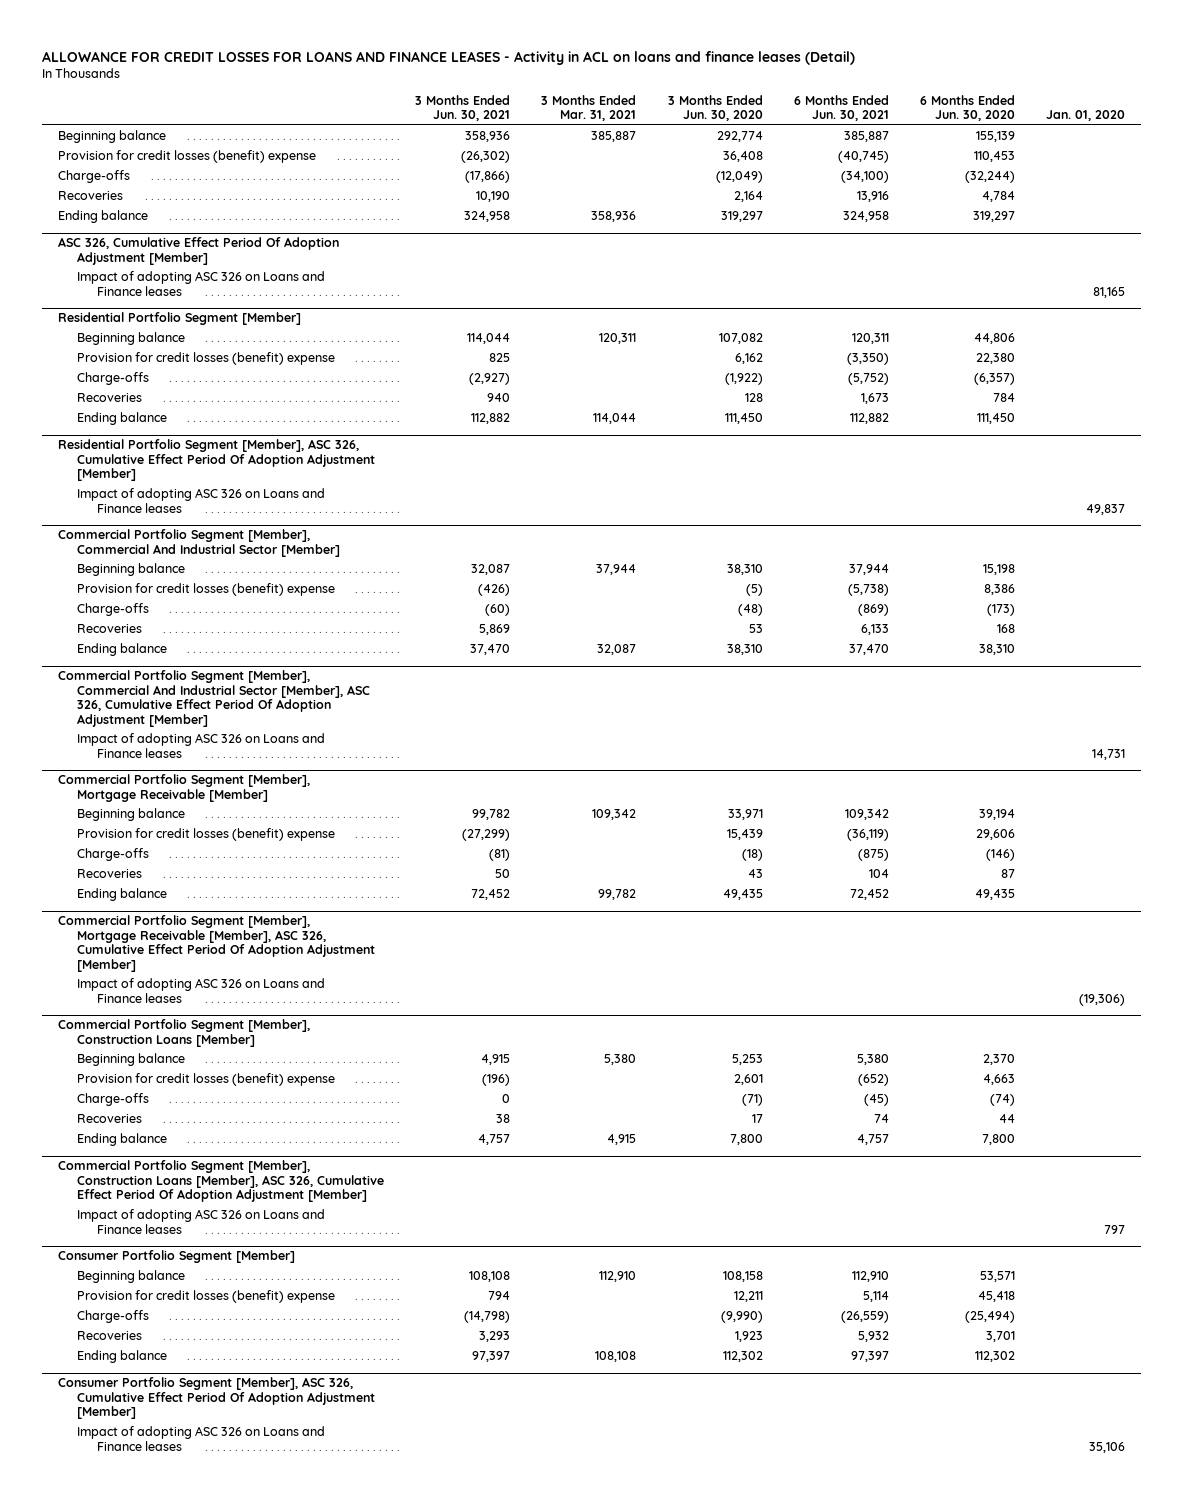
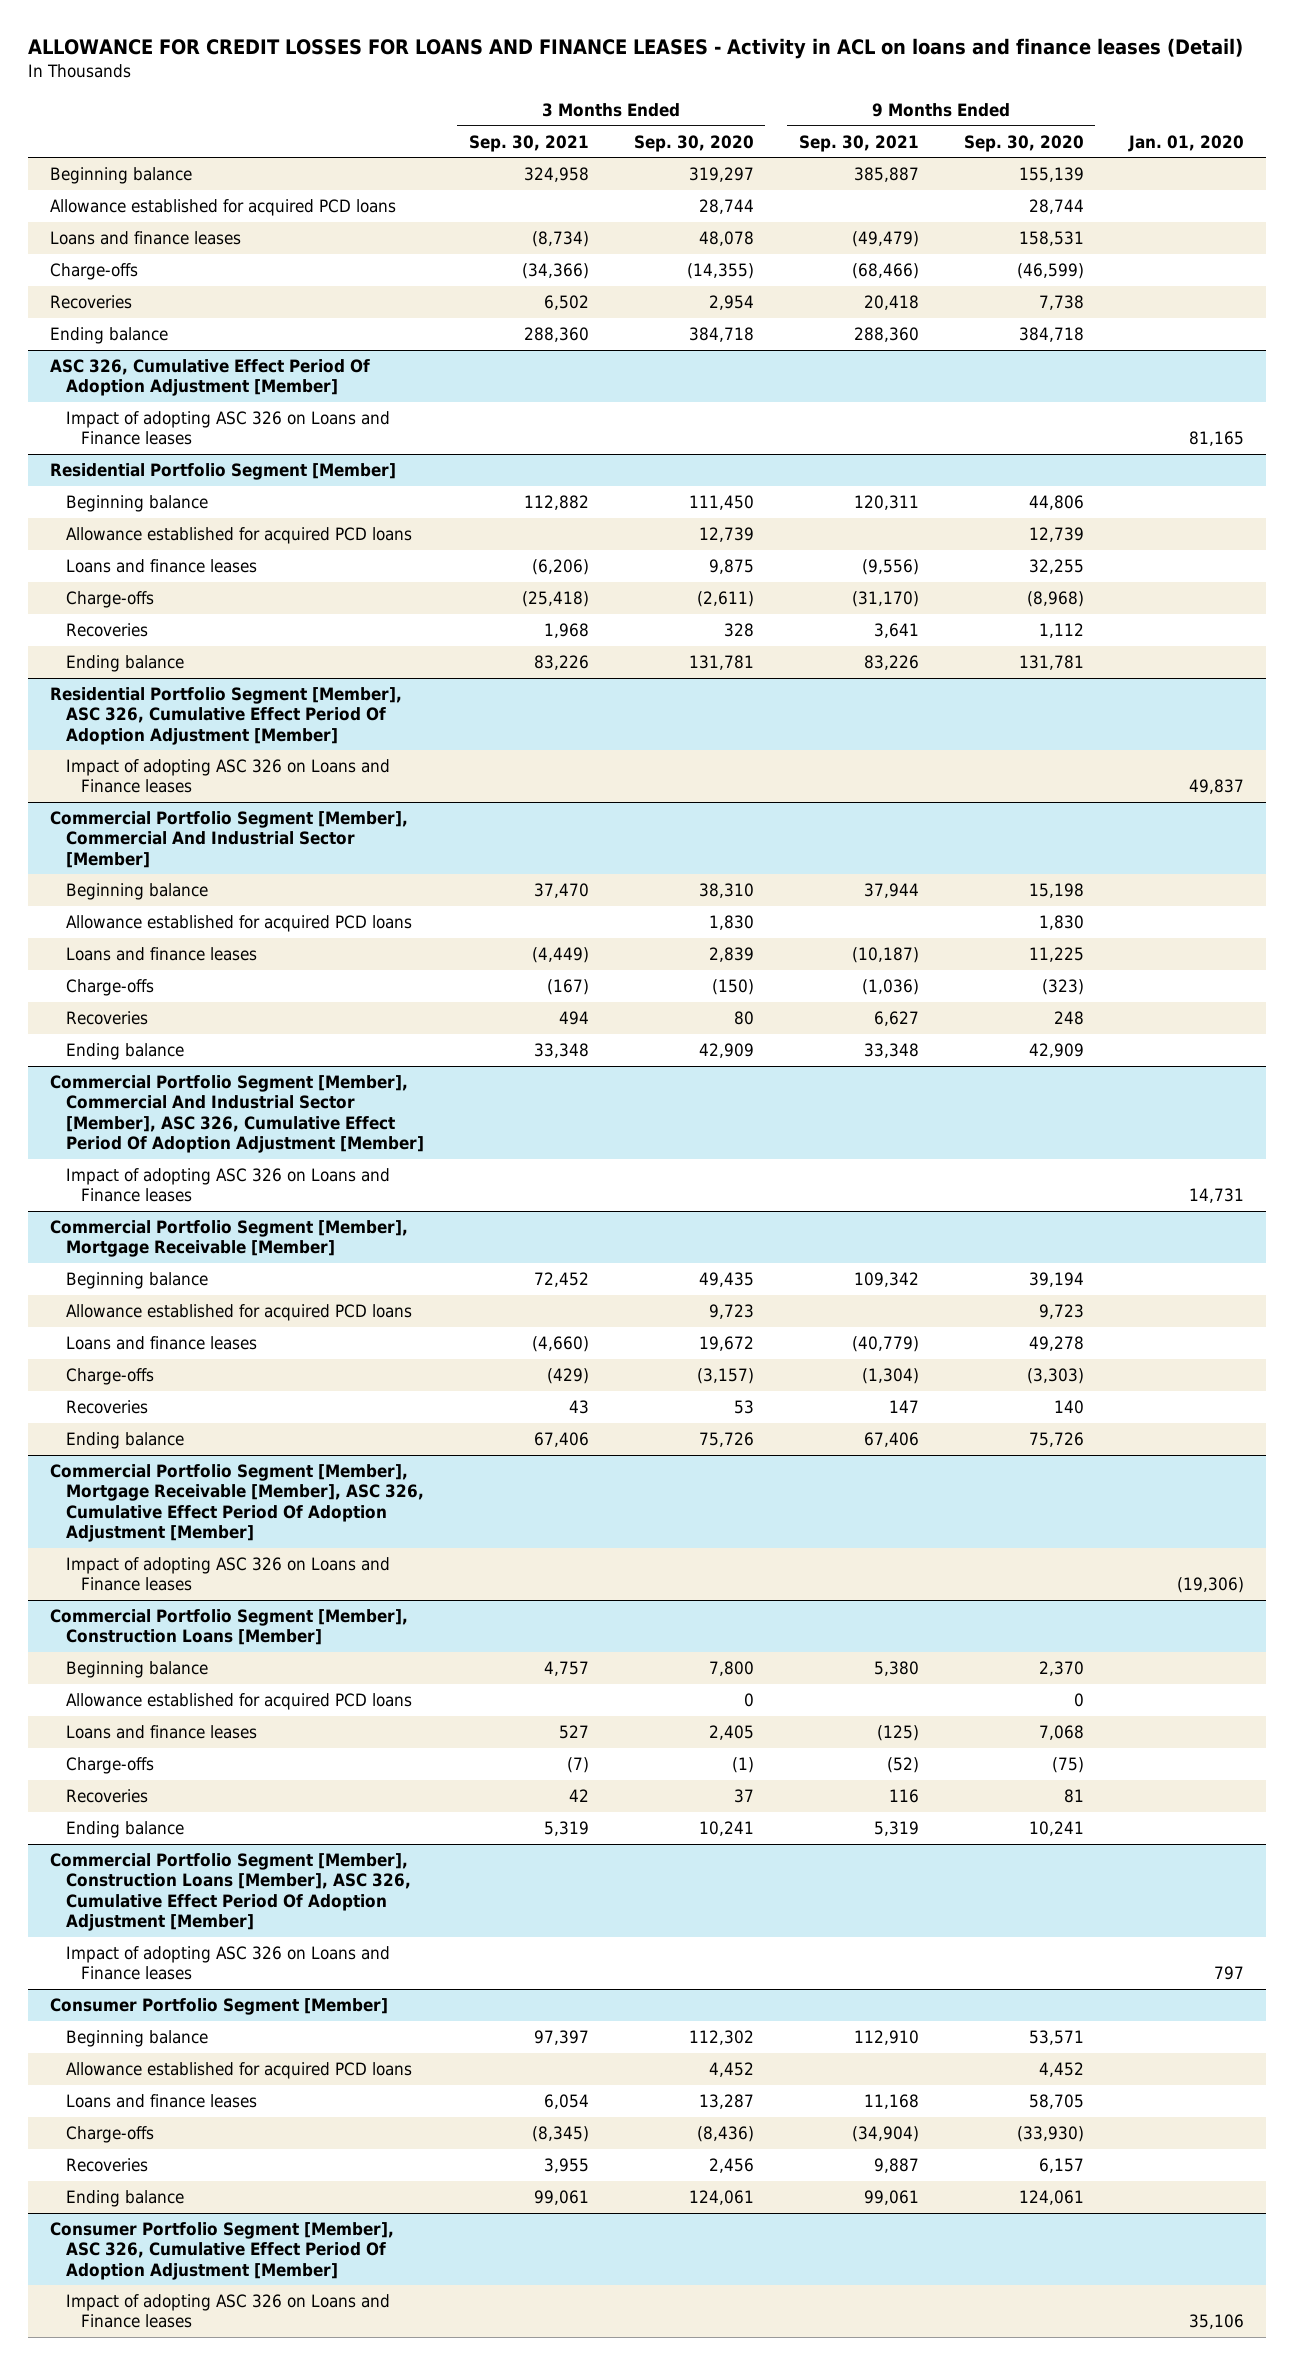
- | 3 Months Ended Jun. 30, 2021 | 3 Months Ended Mar. 31, 2021 | 3 Months Ended Jun. 30, 2020 | 6 Months Ended Jun. 30, 2021 | 6 Months Ended Jun. 30, 2020 | Jan. 01, 2020
+ | 3 Months Ended Sep. 30, 2021 | 3 Months Ended Sep. 30, 2020 | 9 Months Ended Sep. 30, 2021 | 9 Months Ended Sep. 30, 2020 | Jan. 01, 2020
- Provision for credit losses (benefit) expense | (26,302) | | 36,408 | (40,745) | 110,453 |
+ Allowance established for acquired PCD loans | | 28,744 | | 28,744 |
+ Loans and finance leases | (8,734) | 48,078 | (49,479) | 158,531 |
@ Residential Portfolio Segment [Member]
- Provision for credit losses (benefit) expense | 825 | | 6,162 | (3,350) | 22,380 |
+ Allowance established for acquired PCD loans | | 12,739 | | 12,739 |
+ Loans and finance leases | (6,206) | 9,875 | (9,556) | 32,255 |
@ Commercial Portfolio Segment [Member], Commercial And Industrial Sector [Member]
- Provision for credit losses (benefit) expense | (426) | | (5) | (5,738) | 8,386 |
+ Allowance established for acquired PCD loans | | 1,830 | | 1,830 |
+ Loans and finance leases | (4,449) | 2,839 | (10,187) | 11,225 |
@ Commercial Portfolio Segment [Member], Mortgage Receivable [Member]
- Provision for credit losses (benefit) expense | (27,299) | | 15,439 | (36,119) | 29,606 |
+ Allowance established for acquired PCD loans | | 9,723 | | 9,723 |
+ Loans and finance leases | (4,660) | 19,672 | (40,779) | 49,278 |
@ Commercial Portfolio Segment [Member], Construction Loans [Member]
- Provision for credit losses (benefit) expense | (196) | | 2,601 | (652) | 4,663 |
+ Allowance established for acquired PCD loans | | 0 | | 0 |
+ Loans and finance leases | 527 | 2,405 | (125) | 7,068 |
@ Consumer Portfolio Segment [Member]
- Provision for credit losses (benefit) expense | 794 | | 12,211 | 5,114 | 45,418 |
+ Allowance established for acquired PCD loans | | 4,452 | | 4,452 |
+ Loans and finance leases | 6,054 | 13,287 | 11,168 | 58,705 |

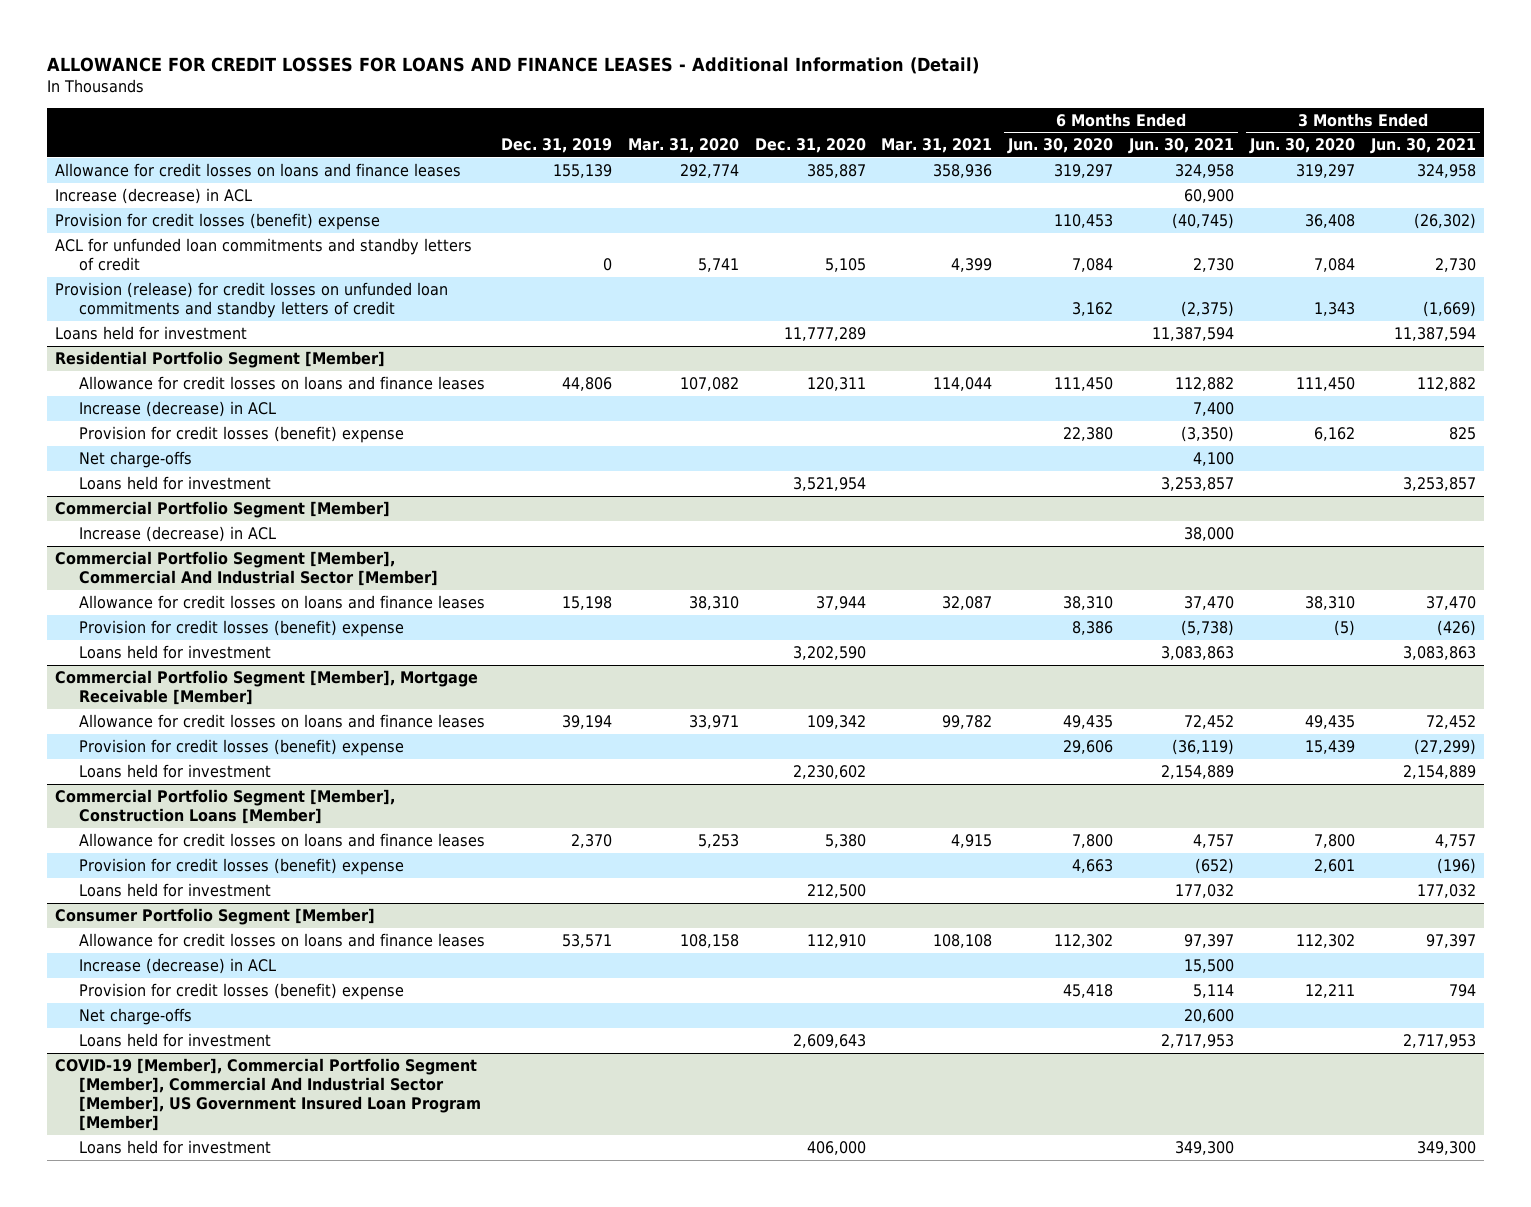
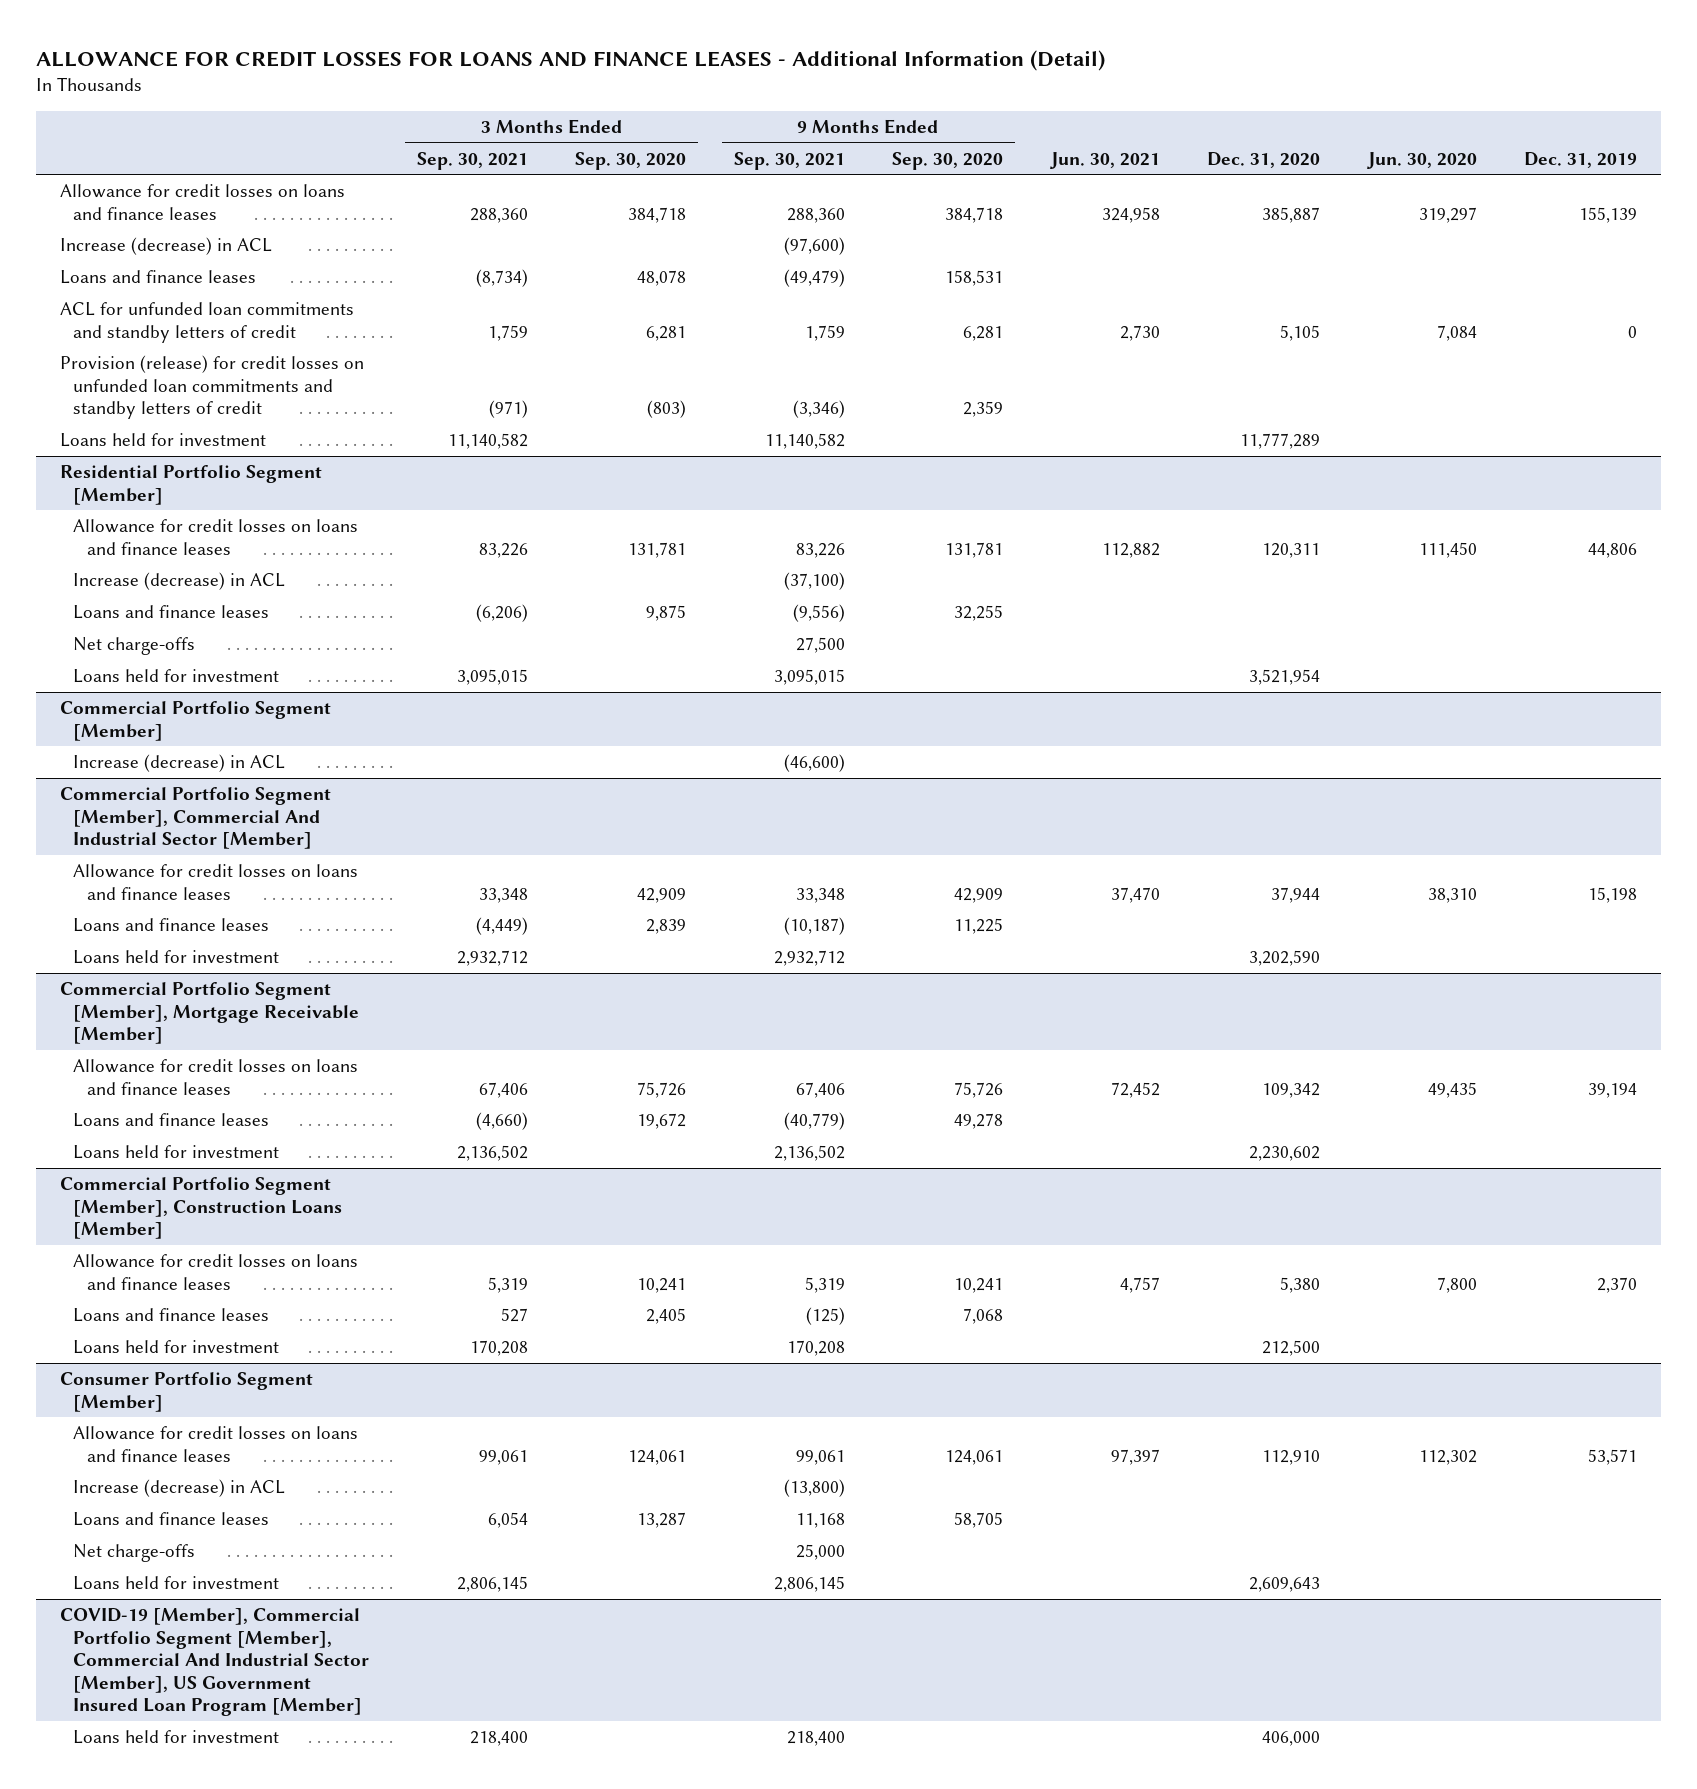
- | Dec. 31, 2019 | Mar. 31, 2020 | Dec. 31, 2020 | Mar. 31, 2021 | 6 Months Ended Jun. 30, 2020 | 6 Months Ended Jun. 30, 2021 | 3 Months Ended Jun. 30, 2020 | 3 Months Ended Jun. 30, 2021
+ | 3 Months Ended Sep. 30, 2021 | 3 Months Ended Sep. 30, 2020 | 9 Months Ended Sep. 30, 2021 | 9 Months Ended Sep. 30, 2020 | Jun. 30, 2021 | Dec. 31, 2020 | Jun. 30, 2020 | Dec. 31, 2019
- Provision for credit losses (benefit) expense | | | | | 110,453 | (40,745) | 36,408 | (26,302)
+ Loans and finance leases | (8,734) | 48,078 | (49,479) | 158,531 | | | |
@ Residential Portfolio Segment [Member]
- Provision for credit losses (benefit) expense | | | | | 22,380 | (3,350) | 6,162 | 825
+ Loans and finance leases | (6,206) | 9,875 | (9,556) | 32,255 | | | |
@ Commercial Portfolio Segment [Member], Commercial And Industrial Sector [Member]
- Provision for credit losses (benefit) expense | | | | | 8,386 | (5,738) | (5) | (426)
+ Loans and finance leases | (4,449) | 2,839 | (10,187) | 11,225 | | | |
@ Commercial Portfolio Segment [Member], Mortgage Receivable [Member]
- Provision for credit losses (benefit) expense | | | | | 29,606 | (36,119) | 15,439 | (27,299)
+ Loans and finance leases | (4,660) | 19,672 | (40,779) | 49,278 | | | |
@ Commercial Portfolio Segment [Member], Construction Loans [Member]
- Provision for credit losses (benefit) expense | | | | | 4,663 | (652) | 2,601 | (196)
+ Loans and finance leases | 527 | 2,405 | (125) | 7,068 | | | |
@ Consumer Portfolio Segment [Member]
- Provision for credit losses (benefit) expense | | | | | 45,418 | 5,114 | 12,211 | 794
+ Loans and finance leases | 6,054 | 13,287 | 11,168 | 58,705 | | | |

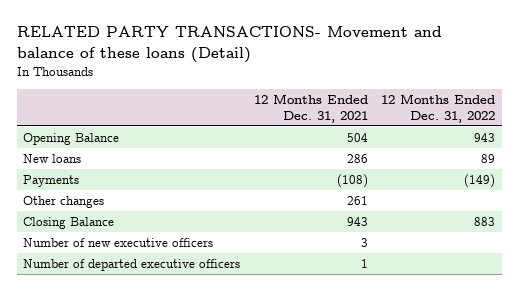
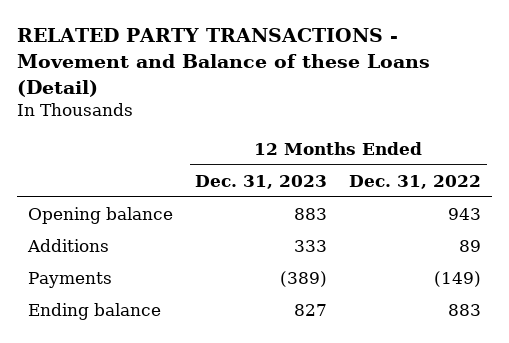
- RELATED PARTY TRANSACTIONS- Movement and balance of these loans (Detail)
+ RELATED PARTY TRANSACTIONS - Movement and Balance of these Loans (Detail)
- | 12 Months Ended Dec. 31, 2021 | 12 Months Ended Dec. 31, 2022
+ | 12 Months Ended Dec. 31, 2023 | 12 Months Ended Dec. 31, 2022
- Opening Balance | 504 | 943
- New loans | 286 | 89
+ Opening balance | 883 | 943
+ Additions | 333 | 89
- Other changes | 261 |
- Closing Balance | 943 | 883
- Number of new executive officers | 3 |
- Number of departed executive officers | 1 |
+ Ending balance | 827 | 883

